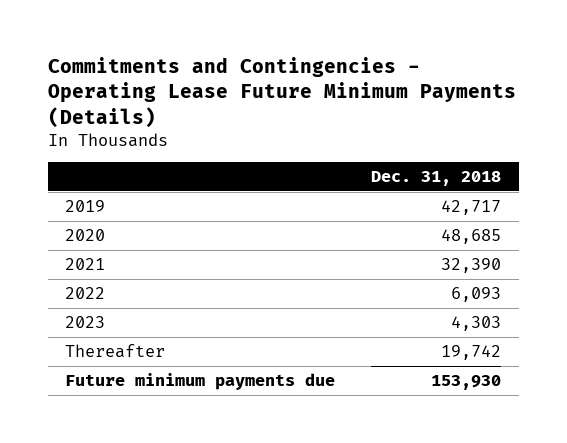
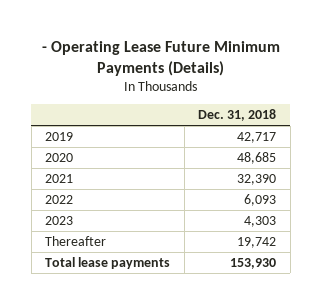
- Commitments and Contingencies - Operating Lease Future Minimum Payments (Details)
+ - Operating Lease Future Minimum Payments (Details)
- Future minimum payments due | 153,930
+ Total lease payments | 153,930

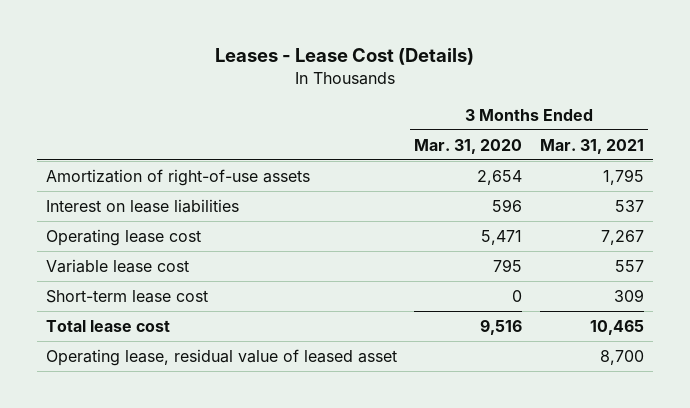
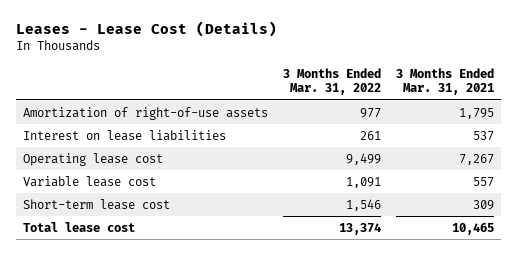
- | 3 Months Ended Mar. 31, 2020 | 3 Months Ended Mar. 31, 2021
+ | 3 Months Ended Mar. 31, 2022 | 3 Months Ended Mar. 31, 2021
- Operating lease, residual value of leased asset | | 8,700

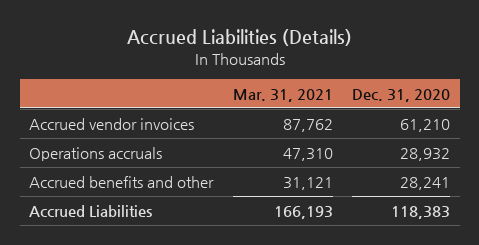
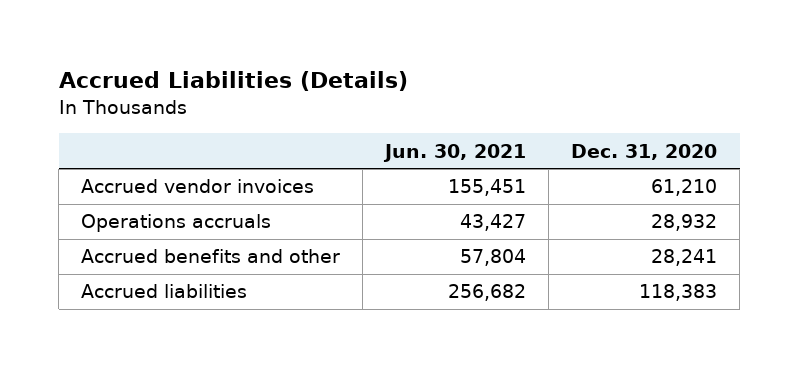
- | Mar. 31, 2021 | Dec. 31, 2020
+ | Jun. 30, 2021 | Dec. 31, 2020
- Accrued Liabilities | 166,193 | 118,383
+ Accrued liabilities | 256,682 | 118,383

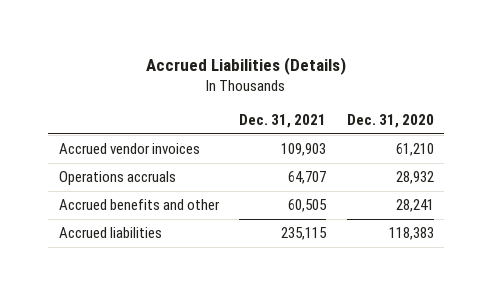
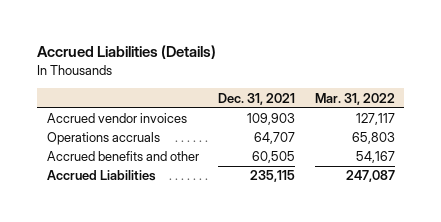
- | Dec. 31, 2021 | Dec. 31, 2020
+ | Dec. 31, 2021 | Mar. 31, 2022
- Accrued liabilities | 235,115 | 118,383
+ Accrued Liabilities | 235,115 | 247,087

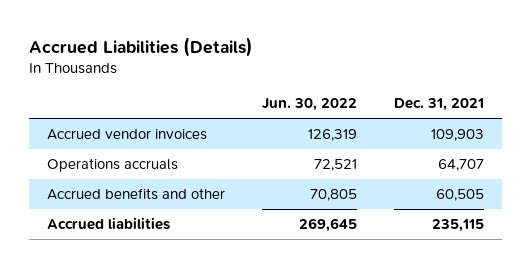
- | Dec. 31, 2021 | Mar. 31, 2022
+ | Jun. 30, 2022 | Dec. 31, 2021
- Accrued Liabilities | 235,115 | 247,087
+ Accrued liabilities | 269,645 | 235,115

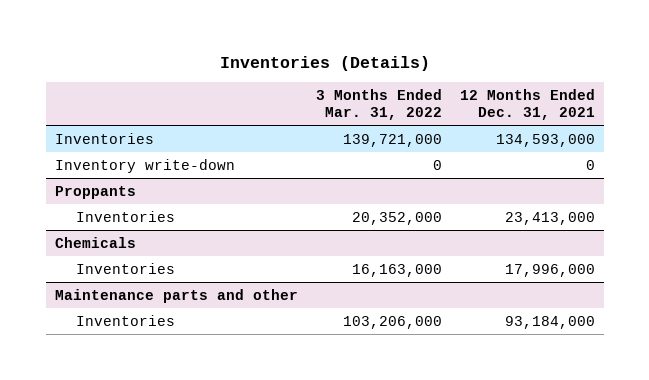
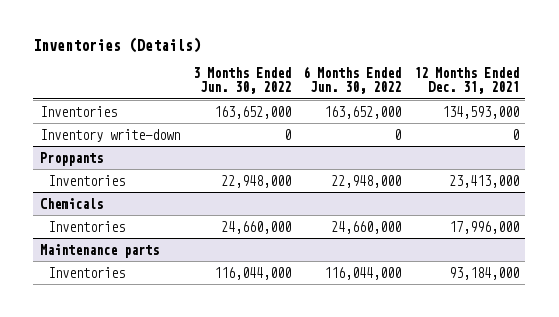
- | 3 Months Ended Mar. 31, 2022 | 12 Months Ended Dec. 31, 2021
+ | 3 Months Ended Jun. 30, 2022 | 6 Months Ended Jun. 30, 2022 | 12 Months Ended Dec. 31, 2021
- Maintenance parts and other
+ Maintenance parts

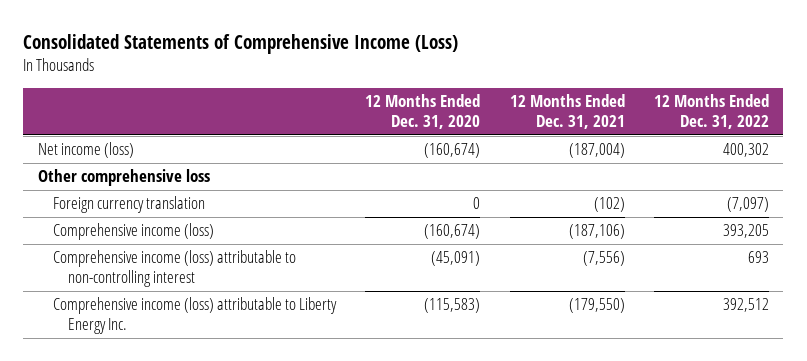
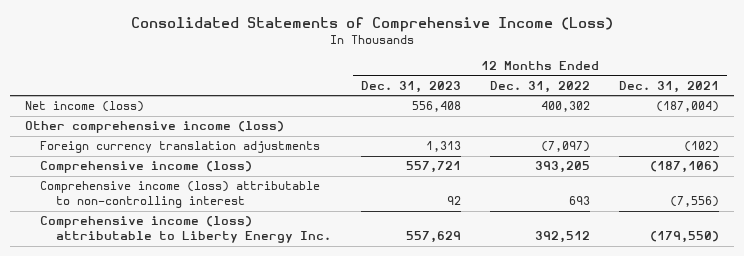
- | 12 Months Ended Dec. 31, 2020 | 12 Months Ended Dec. 31, 2021 | 12 Months Ended Dec. 31, 2022
+ | 12 Months Ended Dec. 31, 2023 | 12 Months Ended Dec. 31, 2022 | 12 Months Ended Dec. 31, 2021
- Other comprehensive loss
- Foreign currency translation | 0 | (102) | (7,097)
+ Other comprehensive income (loss)
+ Foreign currency translation adjustments | 1,313 | (7,097) | (102)

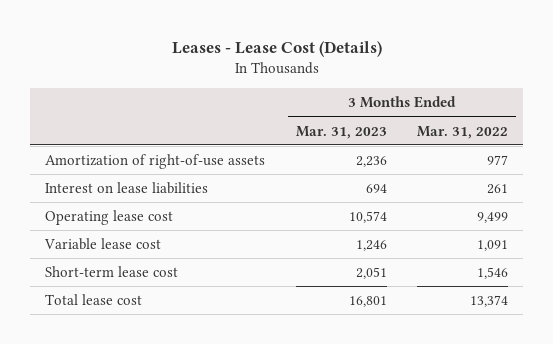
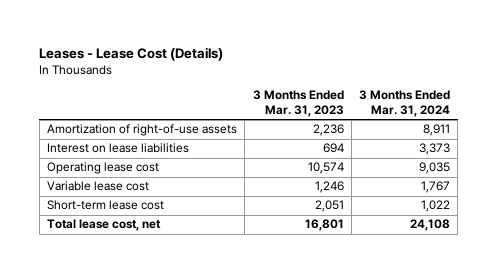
- | 3 Months Ended Mar. 31, 2023 | 3 Months Ended Mar. 31, 2022
+ | 3 Months Ended Mar. 31, 2023 | 3 Months Ended Mar. 31, 2024
- Total lease cost | 16,801 | 13,374
+ Total lease cost, net | 16,801 | 24,108

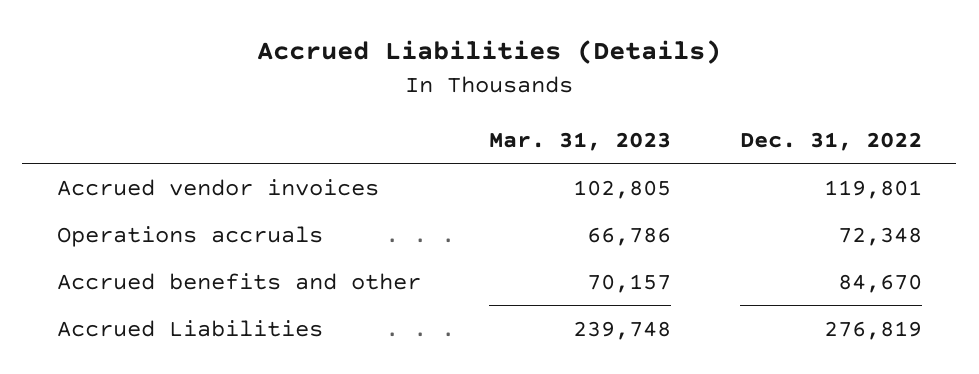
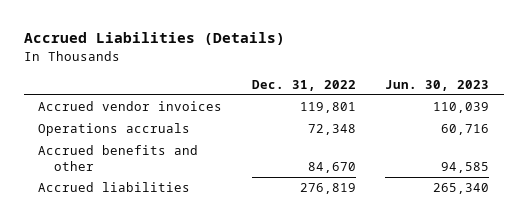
- | Mar. 31, 2023 | Dec. 31, 2022
+ | Dec. 31, 2022 | Jun. 30, 2023
- Accrued Liabilities | 239,748 | 276,819
+ Accrued liabilities | 276,819 | 265,340

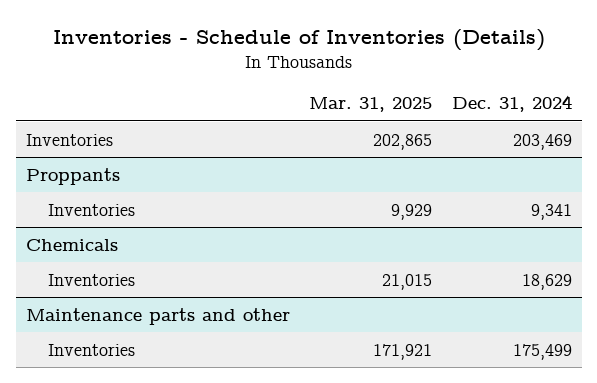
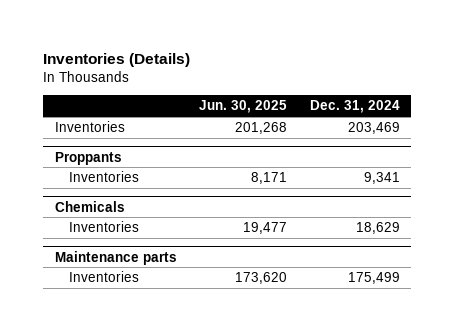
- Inventories - Schedule of Inventories (Details)
+ Inventories (Details)
- | Mar. 31, 2025 | Dec. 31, 2024
+ | Jun. 30, 2025 | Dec. 31, 2024
- Maintenance parts and other
+ Maintenance parts

